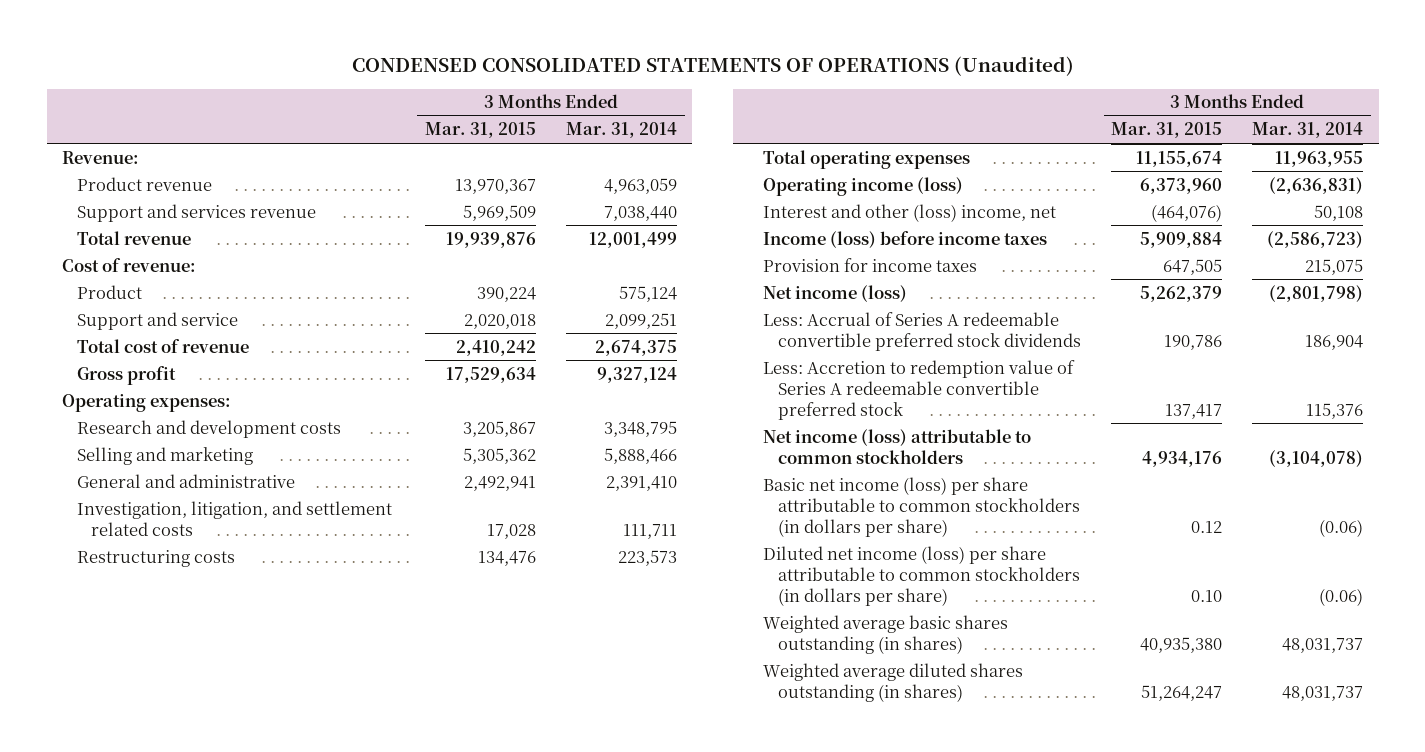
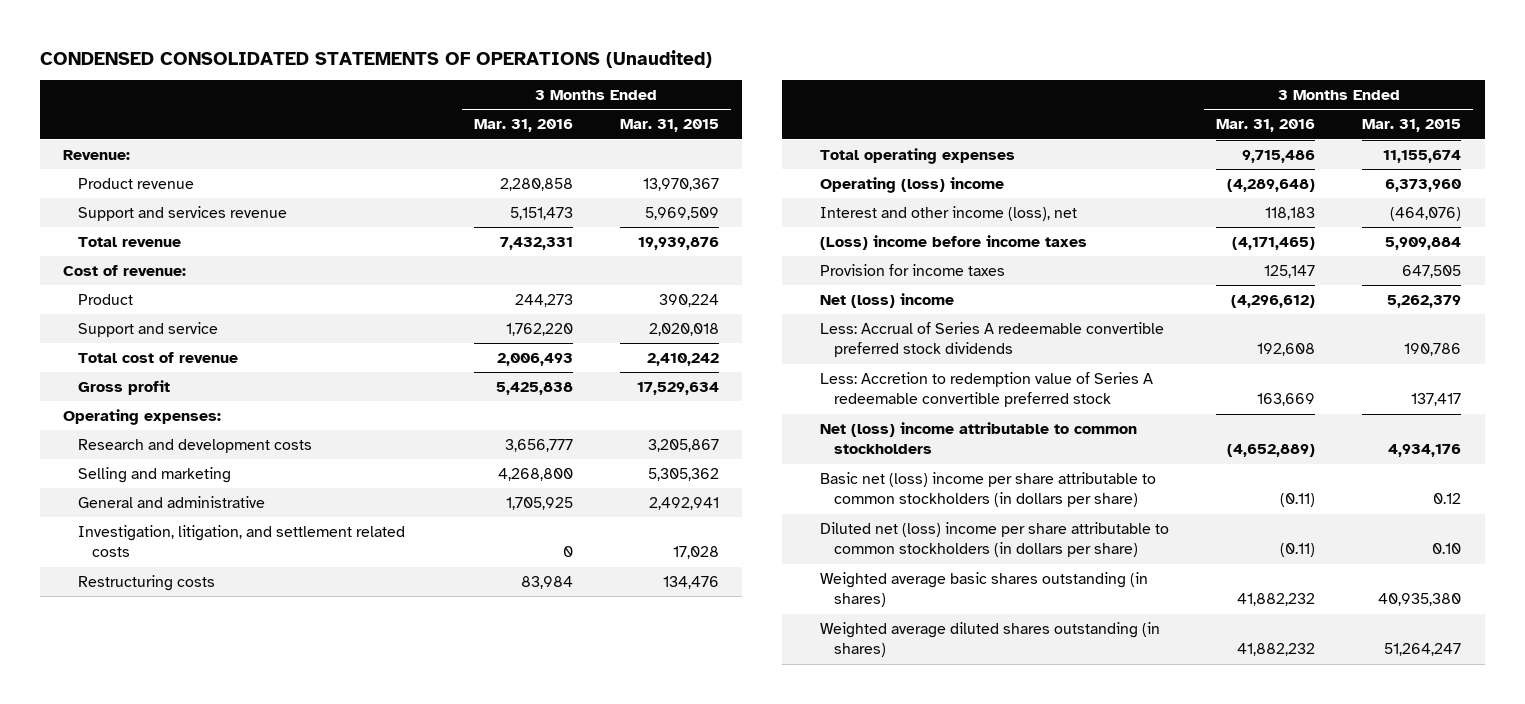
- | 3 Months Ended Mar. 31, 2015 | 3 Months Ended Mar. 31, 2014
+ | 3 Months Ended Mar. 31, 2016 | 3 Months Ended Mar. 31, 2015
- Operating income (loss) | 6,373,960 | (2,636,831)
- Interest and other (loss) income, net | (464,076) | 50,108
- Income (loss) before income taxes | 5,909,884 | (2,586,723)
+ Operating (loss) income | (4,289,648) | 6,373,960
+ Interest and other income (loss), net | 118,183 | (464,076)
+ (Loss) income before income taxes | (4,171,465) | 5,909,884
- Net income (loss) | 5,262,379 | (2,801,798)
+ Net (loss) income | (4,296,612) | 5,262,379
- Net income (loss) attributable to common stockholders | 4,934,176 | (3,104,078)
- Basic net income (loss) per share attributable to common stockholders (in dollars per share) | 0.12 | (0.06)
- Diluted net income (loss) per share attributable to common stockholders (in dollars per share) | 0.10 | (0.06)
+ Net (loss) income attributable to common stockholders | (4,652,889) | 4,934,176
+ Basic net (loss) income per share attributable to common stockholders (in dollars per share) | (0.11) | 0.12
+ Diluted net (loss) income per share attributable to common stockholders (in dollars per share) | (0.11) | 0.10

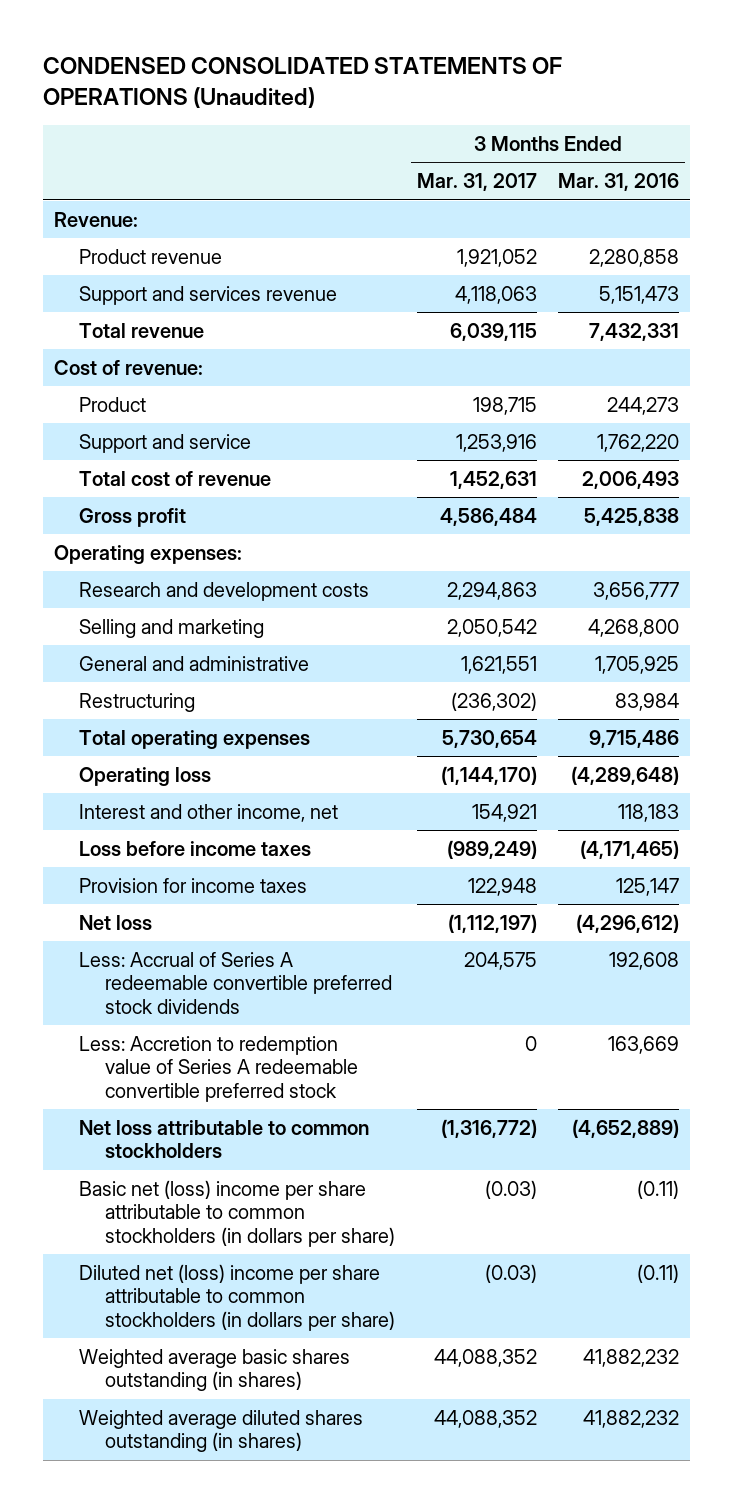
- | 3 Months Ended Mar. 31, 2016 | 3 Months Ended Mar. 31, 2015
+ | 3 Months Ended Mar. 31, 2017 | 3 Months Ended Mar. 31, 2016
- Investigation, litigation, and settlement related costs | 0 | 17,028
- Restructuring costs | 83,984 | 134,476
+ Restructuring | (236,302) | 83,984
- Operating (loss) income | (4,289,648) | 6,373,960
- Interest and other income (loss), net | 118,183 | (464,076)
- (Loss) income before income taxes | (4,171,465) | 5,909,884
+ Operating loss | (1,144,170) | (4,289,648)
+ Interest and other income, net | 154,921 | 118,183
+ Loss before income taxes | (989,249) | (4,171,465)
- Net (loss) income | (4,296,612) | 5,262,379
+ Net loss | (1,112,197) | (4,296,612)
- Net (loss) income attributable to common stockholders | (4,652,889) | 4,934,176
+ Net loss attributable to common stockholders | (1,316,772) | (4,652,889)

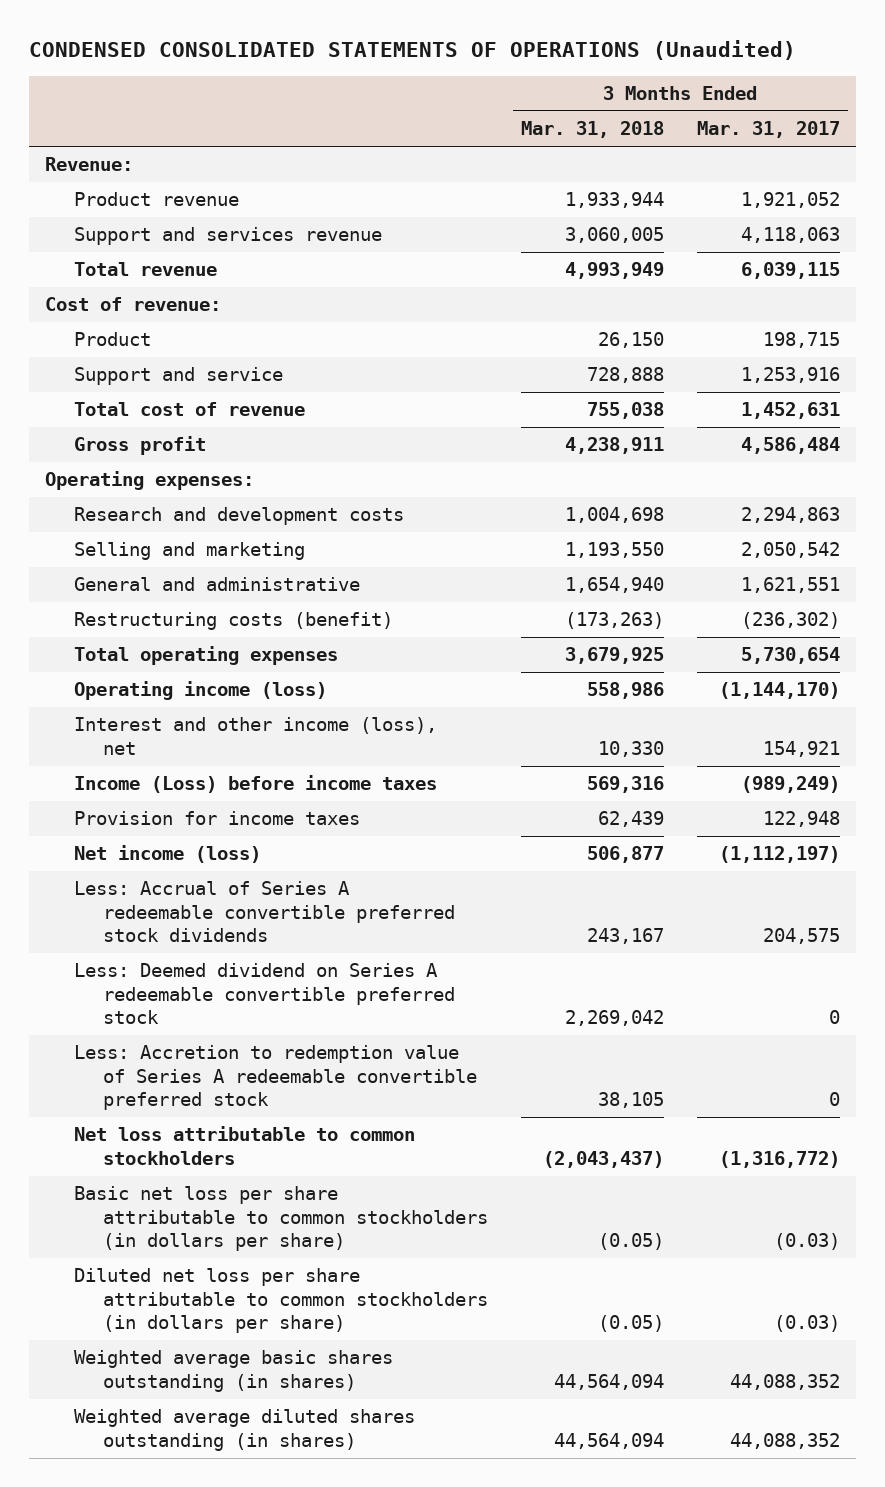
- | 3 Months Ended Mar. 31, 2017 | 3 Months Ended Mar. 31, 2016
+ | 3 Months Ended Mar. 31, 2018 | 3 Months Ended Mar. 31, 2017
- Restructuring | (236,302) | 83,984
+ Restructuring costs (benefit) | (173,263) | (236,302)
- Operating loss | (1,144,170) | (4,289,648)
- Interest and other income, net | 154,921 | 118,183
- Loss before income taxes | (989,249) | (4,171,465)
+ Operating income (loss) | 558,986 | (1,144,170)
+ Interest and other income (loss), net | 10,330 | 154,921
+ Income (Loss) before income taxes | 569,316 | (989,249)
- Net loss | (1,112,197) | (4,296,612)
+ Net income (loss) | 506,877 | (1,112,197)
+ Less: Deemed dividend on Series A redeemable convertible preferred stock | 2,269,042 | 0
- Basic net (loss) income per share attributable to common stockholders (in dollars per share) | (0.03) | (0.11)
- Diluted net (loss) income per share attributable to common stockholders (in dollars per share) | (0.03) | (0.11)
+ Basic net loss per share attributable to common stockholders (in dollars per share) | (0.05) | (0.03)
+ Diluted net loss per share attributable to common stockholders (in dollars per share) | (0.05) | (0.03)

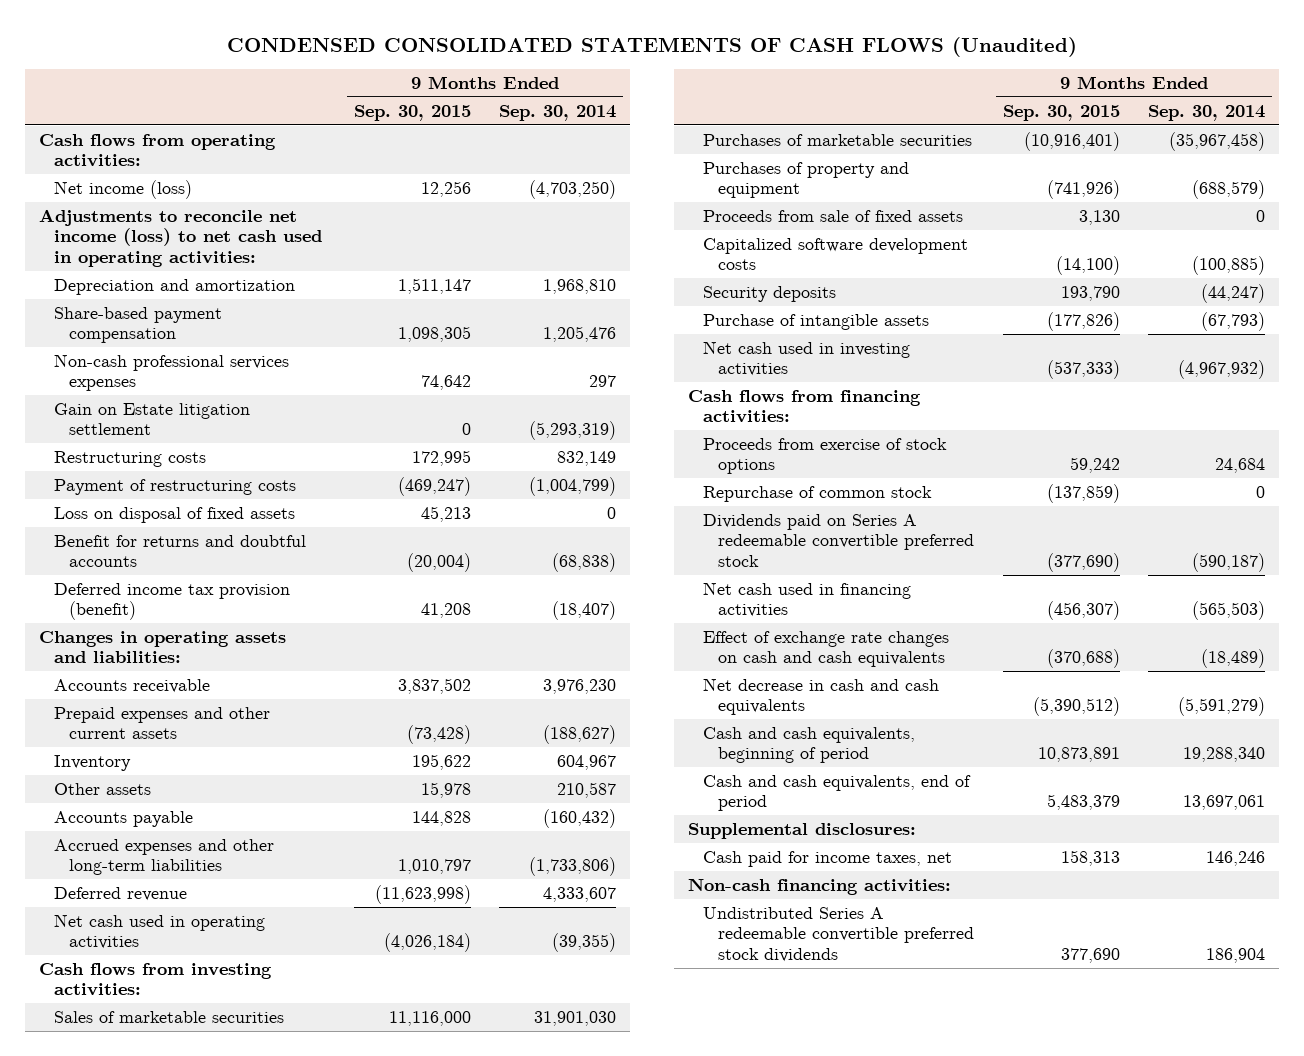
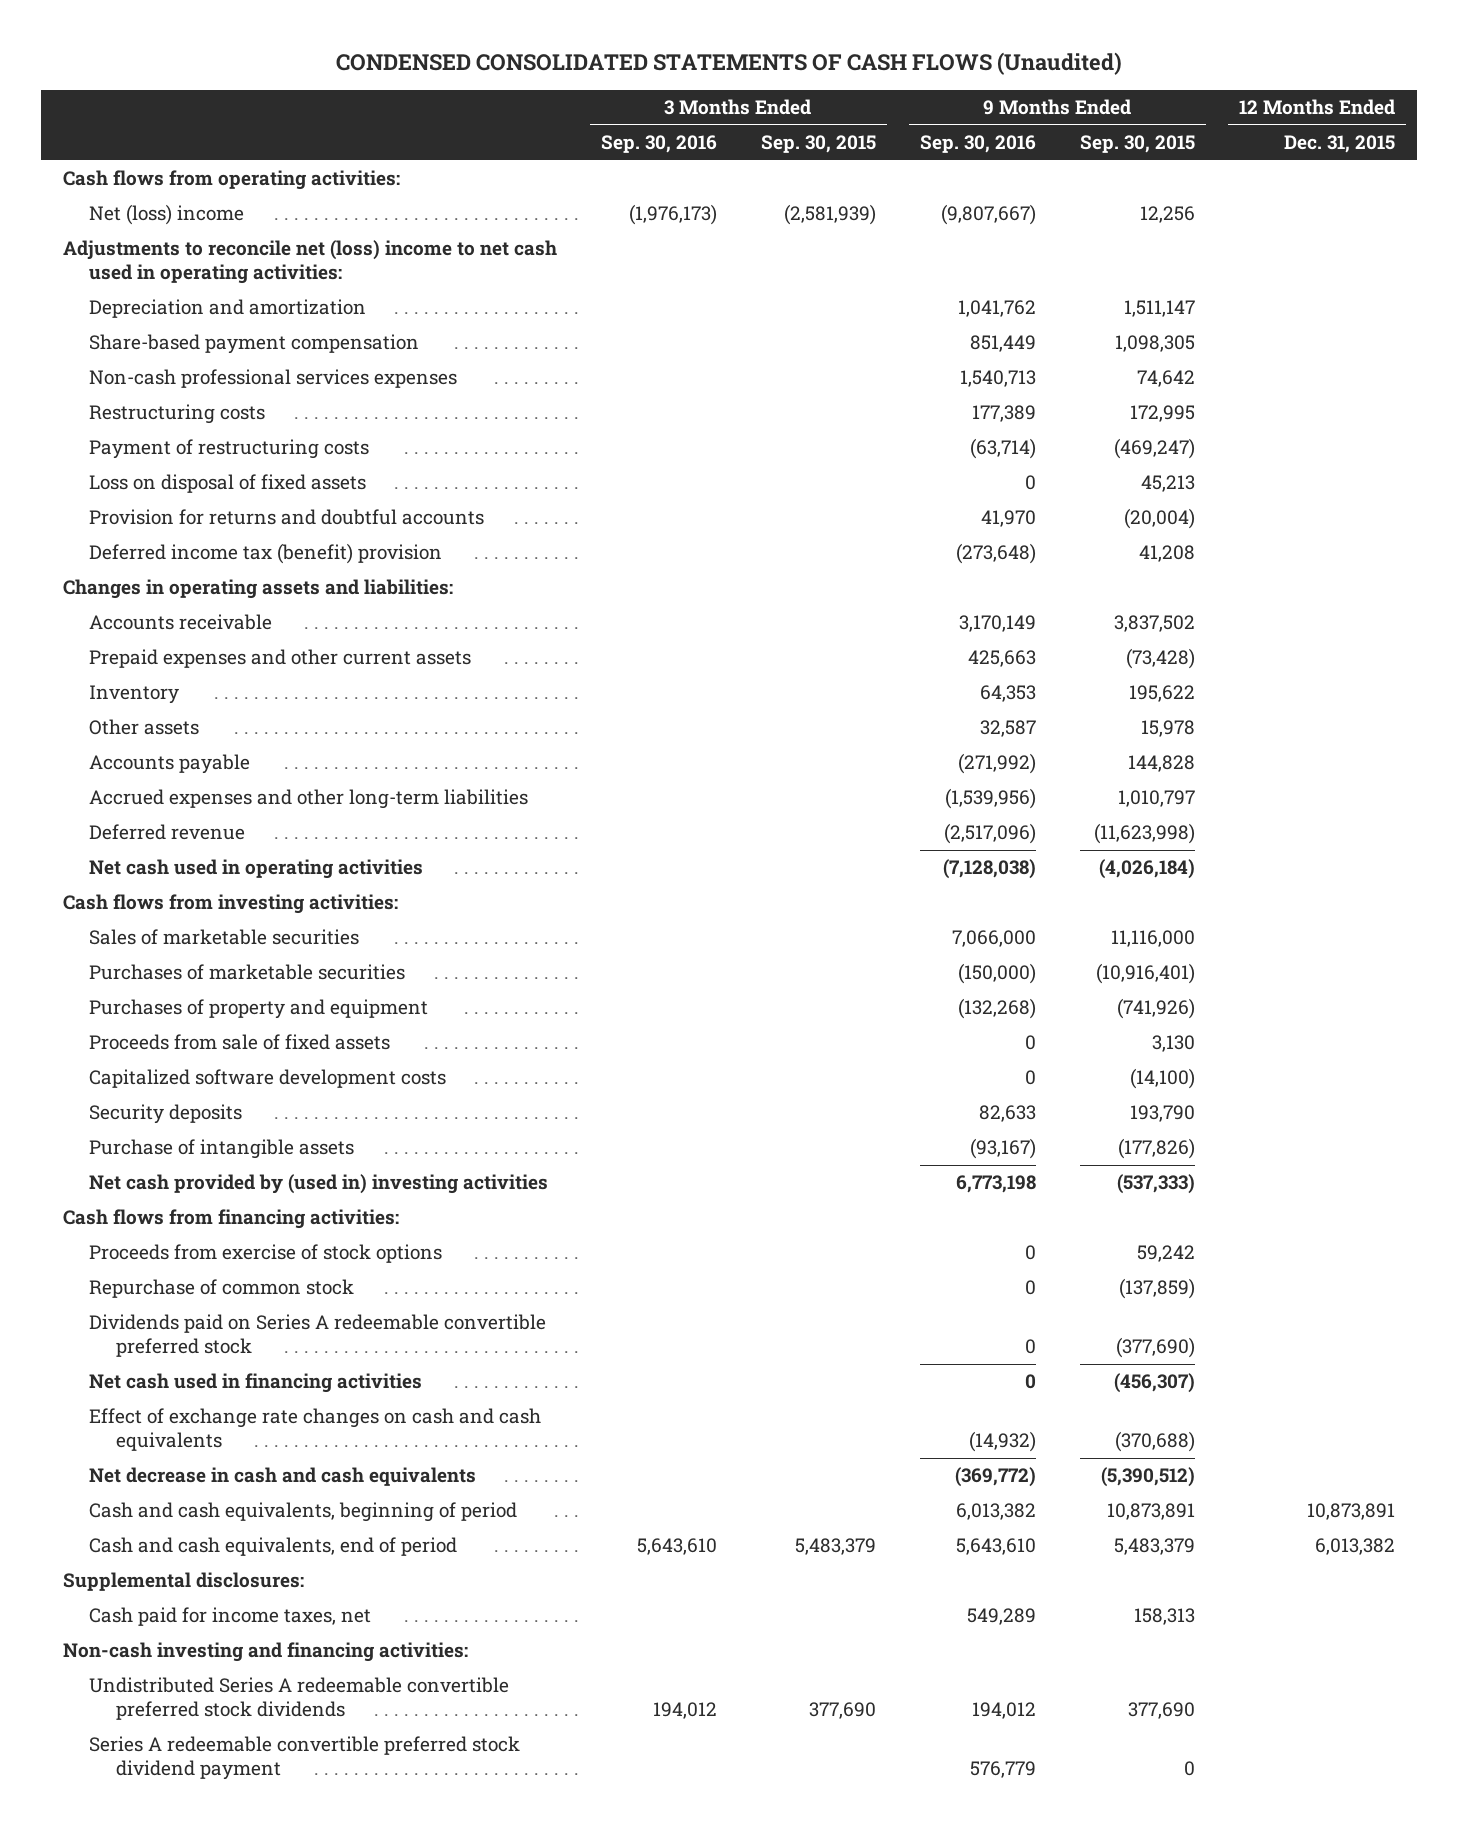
- | 9 Months Ended Sep. 30, 2015 | 9 Months Ended Sep. 30, 2014
+ | 3 Months Ended Sep. 30, 2016 | 3 Months Ended Sep. 30, 2015 | 9 Months Ended Sep. 30, 2016 | 9 Months Ended Sep. 30, 2015 | 12 Months Ended Dec. 31, 2015
- Net income (loss) | 12,256 | (4,703,250)
- Adjustments to reconcile net income (loss) to net cash used in operating activities:
+ Net (loss) income | (1,976,173) | (2,581,939) | (9,807,667) | 12,256 |
+ Adjustments to reconcile net (loss) income to net cash used in operating activities:
- Gain on Estate litigation settlement | 0 | (5,293,319)
- Benefit for returns and doubtful accounts | (20,004) | (68,838)
- Deferred income tax provision (benefit) | 41,208 | (18,407)
+ Provision for returns and doubtful accounts | | | 41,970 | (20,004) |
+ Deferred income tax (benefit) provision | | | (273,648) | 41,208 |
- Net cash used in investing activities | (537,333) | (4,967,932)
+ Net cash provided by (used in) investing activities | | | 6,773,198 | (537,333) |
- Non-cash financing activities:
+ Non-cash investing and financing activities:
+ Series A redeemable convertible preferred stock dividend payment | | | 576,779 | 0 |

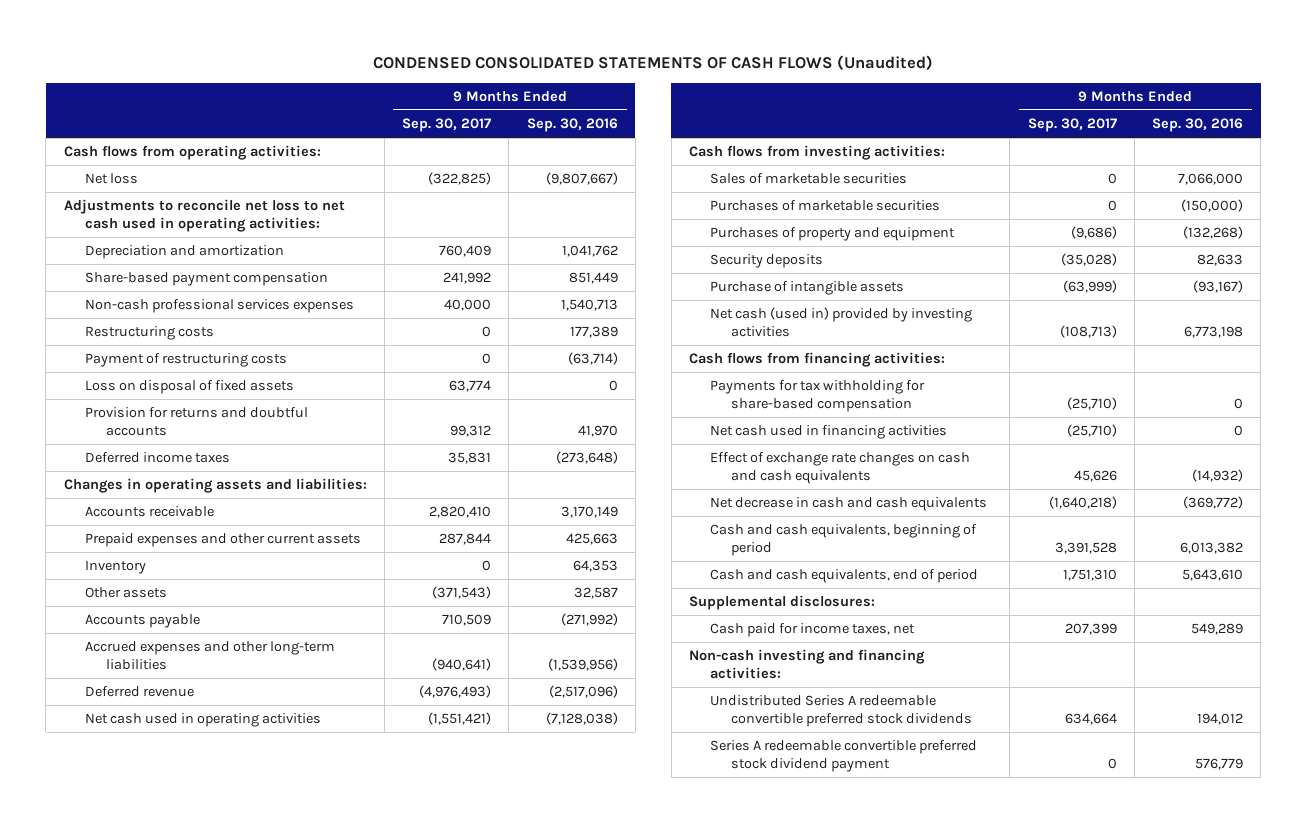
- | 3 Months Ended Sep. 30, 2016 | 3 Months Ended Sep. 30, 2015 | 9 Months Ended Sep. 30, 2016 | 9 Months Ended Sep. 30, 2015 | 12 Months Ended Dec. 31, 2015
+ | 9 Months Ended Sep. 30, 2017 | 9 Months Ended Sep. 30, 2016
- Net (loss) income | (1,976,173) | (2,581,939) | (9,807,667) | 12,256 |
- Adjustments to reconcile net (loss) income to net cash used in operating activities:
+ Net loss | (322,825) | (9,807,667)
+ Adjustments to reconcile net loss to net cash used in operating activities:
- Deferred income tax (benefit) provision | | | (273,648) | 41,208 |
+ Deferred income taxes | 35,831 | (273,648)
- Proceeds from sale of fixed assets | | | 0 | 3,130 |
- Capitalized software development costs | | | 0 | (14,100) |
- Net cash provided by (used in) investing activities | | | 6,773,198 | (537,333) |
+ Net cash (used in) provided by investing activities | (108,713) | 6,773,198
- Proceeds from exercise of stock options | | | 0 | 59,242 |
- Repurchase of common stock | | | 0 | (137,859) |
- Dividends paid on Series A redeemable convertible preferred stock | | | 0 | (377,690) |
+ Payments for tax withholding for share-based compensation | (25,710) | 0

